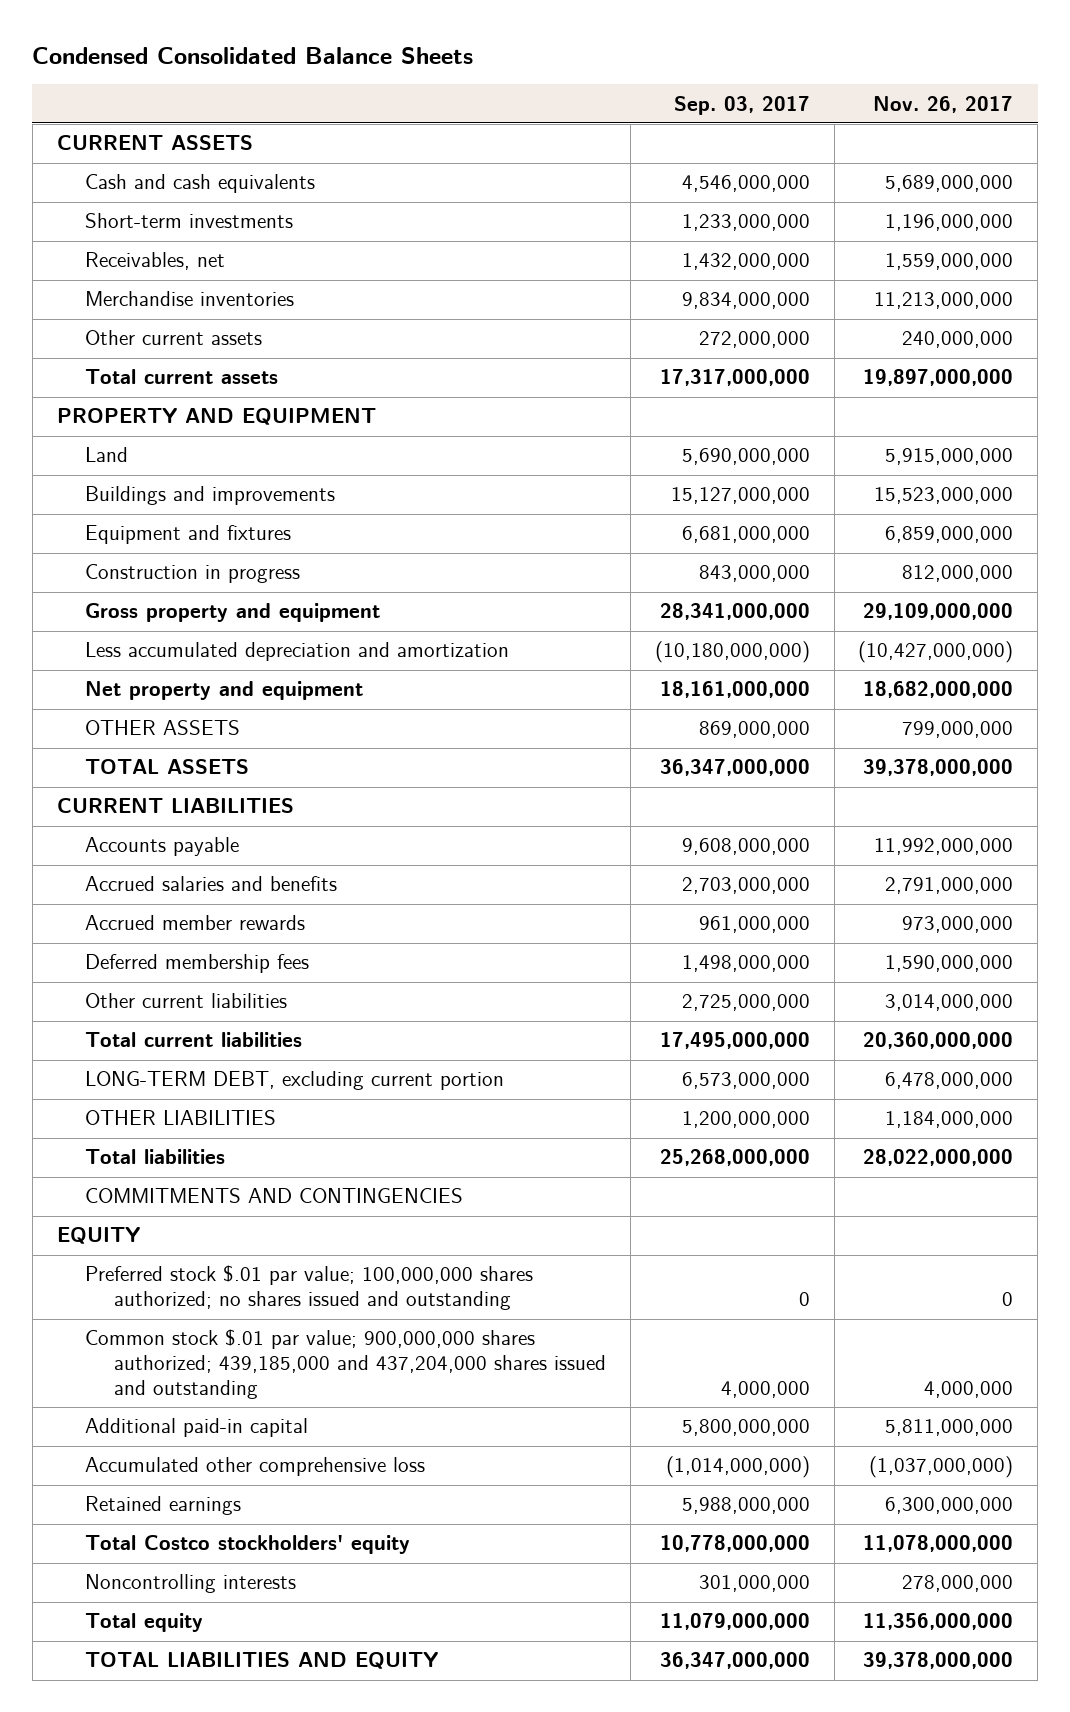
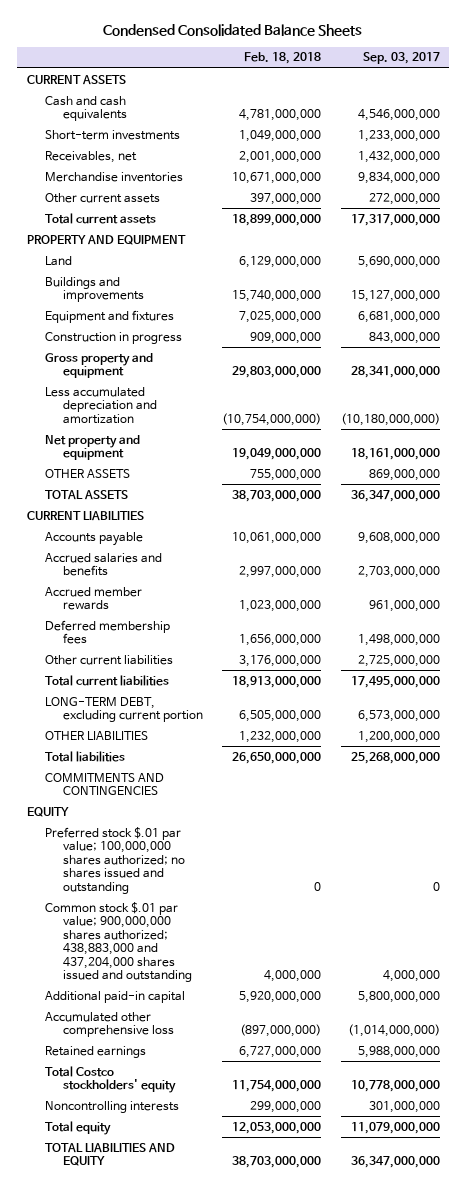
- | Sep. 03, 2017 | Nov. 26, 2017
+ | Feb. 18, 2018 | Sep. 03, 2017
- Common stock $.01 par value; 900,000,000 shares authorized; 439,185,000 and 437,204,000 shares issued and outstanding | 4,000,000 | 4,000,000
+ Common stock $.01 par value; 900,000,000 shares authorized; 438,883,000 and 437,204,000 shares issued and outstanding | 4,000,000 | 4,000,000

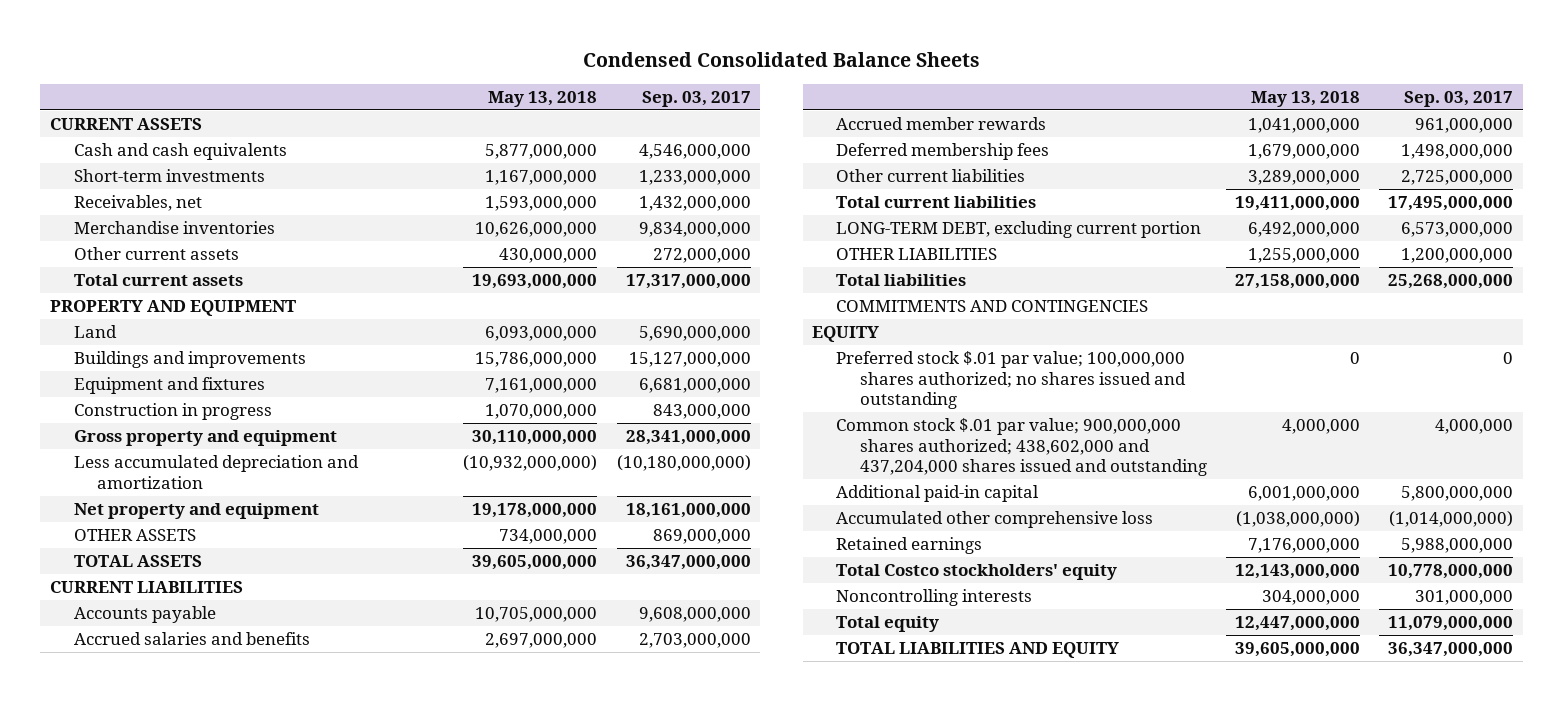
- | Feb. 18, 2018 | Sep. 03, 2017
+ | May 13, 2018 | Sep. 03, 2017
- Common stock $.01 par value; 900,000,000 shares authorized; 438,883,000 and 437,204,000 shares issued and outstanding | 4,000,000 | 4,000,000
+ Common stock $.01 par value; 900,000,000 shares authorized; 438,602,000 and 437,204,000 shares issued and outstanding | 4,000,000 | 4,000,000

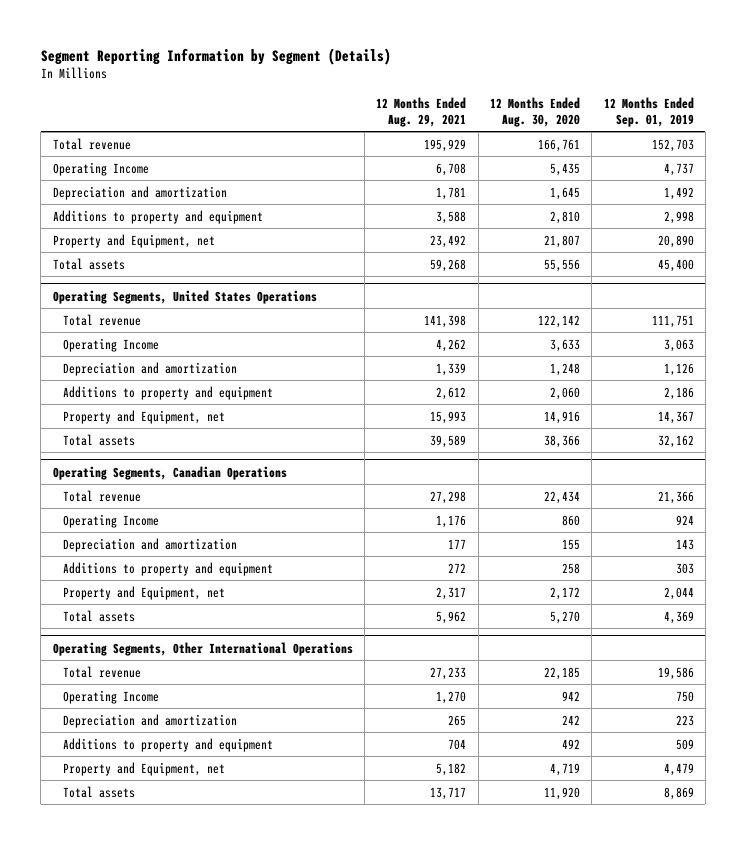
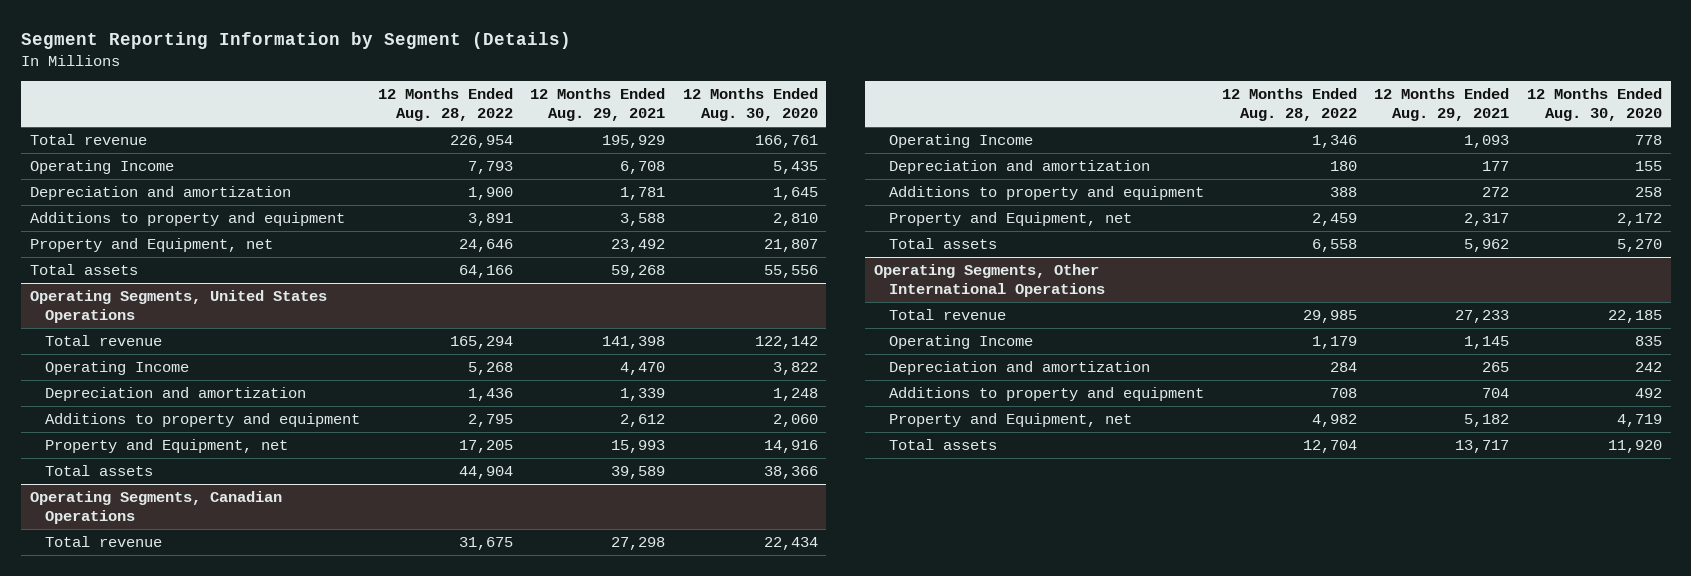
- | 12 Months Ended Aug. 29, 2021 | 12 Months Ended Aug. 30, 2020 | 12 Months Ended Sep. 01, 2019
+ | 12 Months Ended Aug. 28, 2022 | 12 Months Ended Aug. 29, 2021 | 12 Months Ended Aug. 30, 2020
@ Operating Segments, United States Operations
- Operating Income | 4,262 | 3,633 | 3,063
+ Operating Income | 5,268 | 4,470 | 3,822
@ Operating Segments, Canadian Operations
- Operating Income | 1,176 | 860 | 924
+ Operating Income | 1,346 | 1,093 | 778
@ Operating Segments, Other International Operations
- Operating Income | 1,270 | 942 | 750
+ Operating Income | 1,179 | 1,145 | 835

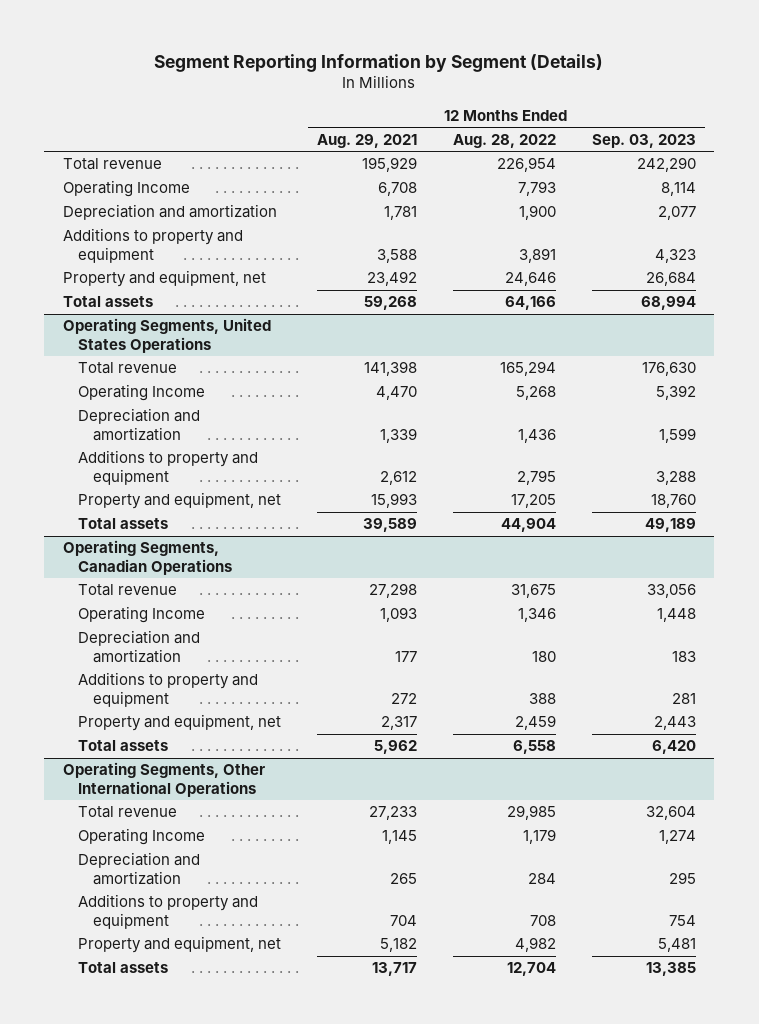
- | 12 Months Ended Aug. 28, 2022 | 12 Months Ended Aug. 29, 2021 | 12 Months Ended Aug. 30, 2020
+ | 12 Months Ended Aug. 29, 2021 | 12 Months Ended Aug. 28, 2022 | 12 Months Ended Sep. 03, 2023
- Property and Equipment, net | 24,646 | 23,492 | 21,807
+ Property and equipment, net | 23,492 | 24,646 | 26,684
@ Operating Segments, United States Operations
- Property and Equipment, net | 17,205 | 15,993 | 14,916
+ Property and equipment, net | 15,993 | 17,205 | 18,760
@ Operating Segments, Canadian Operations
- Property and Equipment, net | 2,459 | 2,317 | 2,172
+ Property and equipment, net | 2,317 | 2,459 | 2,443
@ Operating Segments, Other International Operations
- Property and Equipment, net | 4,982 | 5,182 | 4,719
+ Property and equipment, net | 5,182 | 4,982 | 5,481

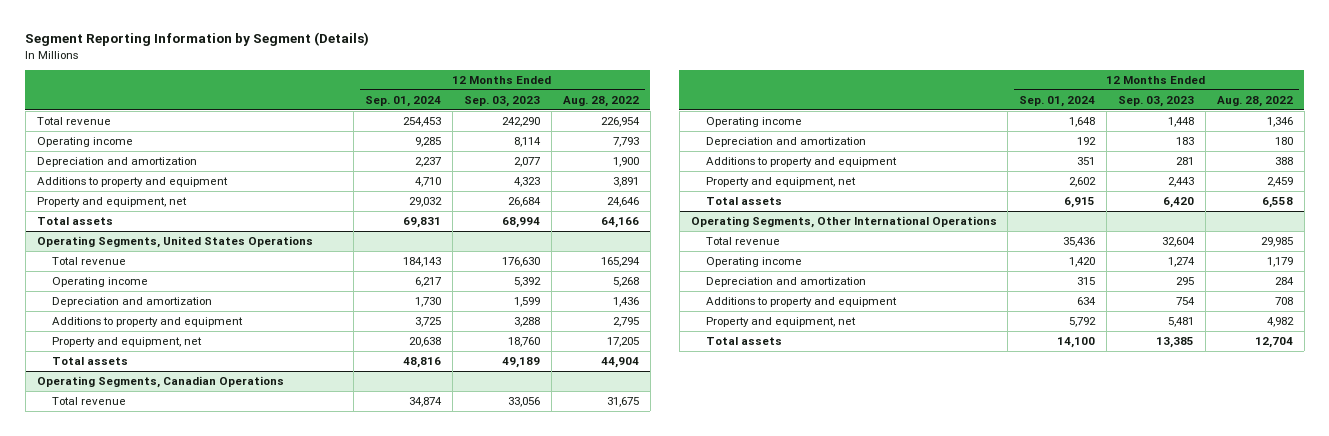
- | 12 Months Ended Aug. 29, 2021 | 12 Months Ended Aug. 28, 2022 | 12 Months Ended Sep. 03, 2023
+ | 12 Months Ended Sep. 01, 2024 | 12 Months Ended Sep. 03, 2023 | 12 Months Ended Aug. 28, 2022
- Operating Income | 6,708 | 7,793 | 8,114
+ Operating income | 9,285 | 8,114 | 7,793
@ Operating Segments, United States Operations
- Operating Income | 4,470 | 5,268 | 5,392
+ Operating income | 6,217 | 5,392 | 5,268
@ Operating Segments, Canadian Operations
- Operating Income | 1,093 | 1,346 | 1,448
+ Operating income | 1,648 | 1,448 | 1,346
@ Operating Segments, Other International Operations
- Operating Income | 1,145 | 1,179 | 1,274
+ Operating income | 1,420 | 1,274 | 1,179

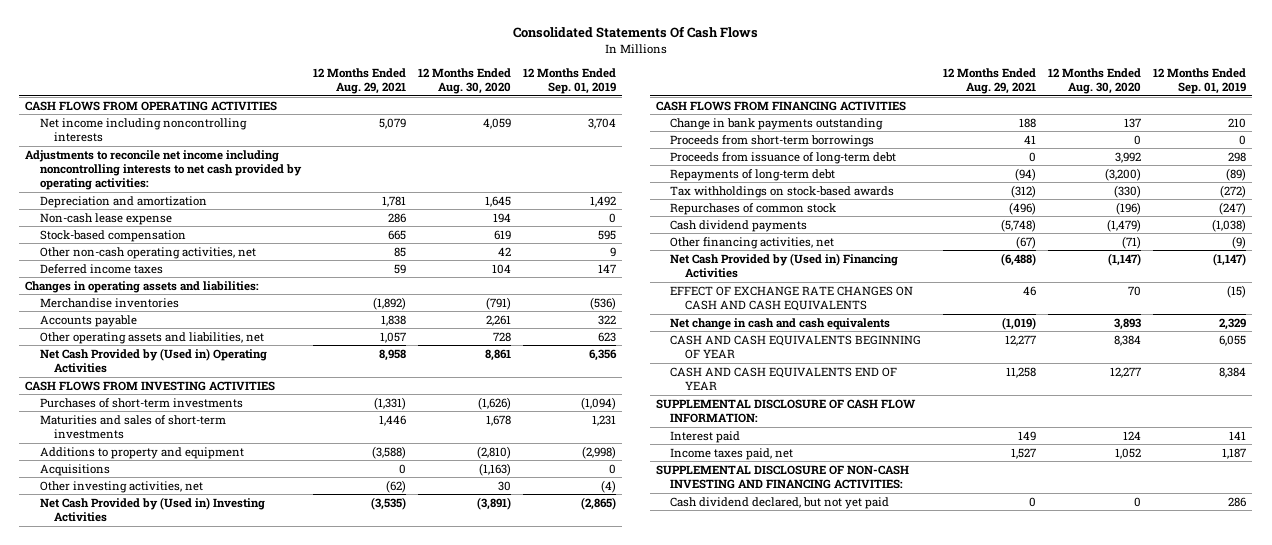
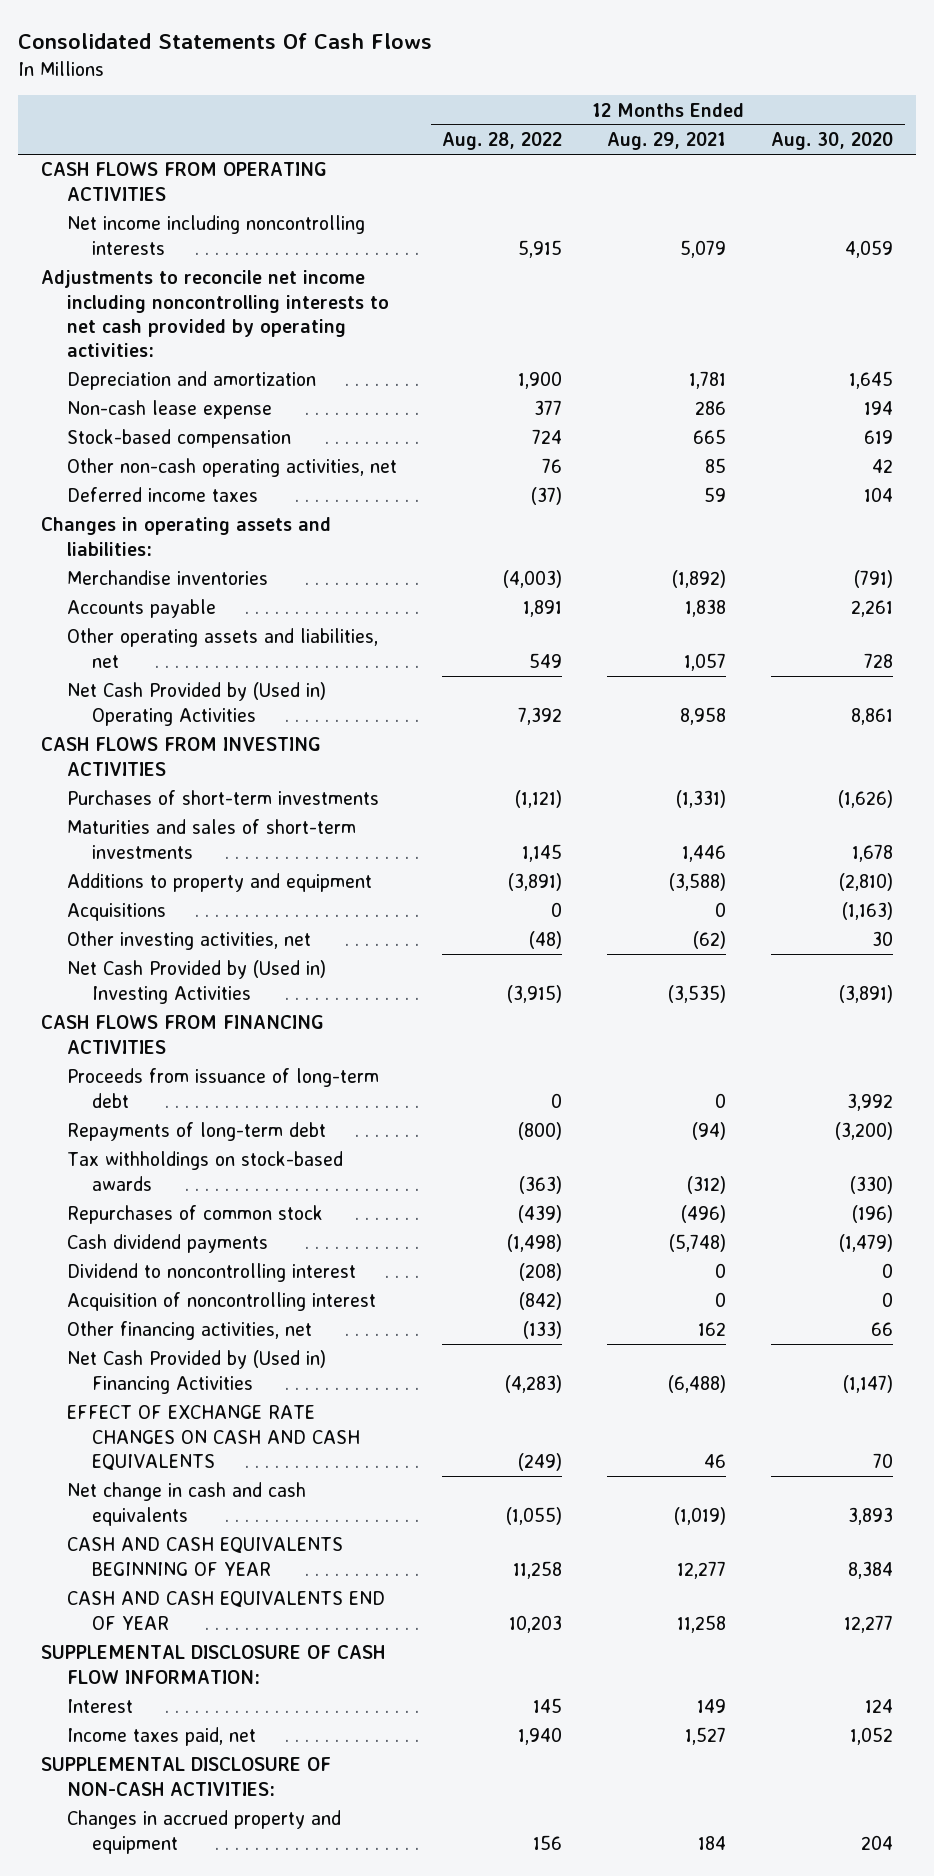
- | 12 Months Ended Aug. 29, 2021 | 12 Months Ended Aug. 30, 2020 | 12 Months Ended Sep. 01, 2019
+ | 12 Months Ended Aug. 28, 2022 | 12 Months Ended Aug. 29, 2021 | 12 Months Ended Aug. 30, 2020
- Change in bank payments outstanding | 188 | 137 | 210
- Proceeds from short-term borrowings | 41 | 0 | 0
- Other financing activities, net | (67) | (71) | (9)
+ Dividend to noncontrolling interest | (208) | 0 | 0
+ Acquisition of noncontrolling interest | (842) | 0 | 0
+ Other financing activities, net | (133) | 162 | 66
- Interest paid | 149 | 124 | 141
+ Interest | 145 | 149 | 124
- SUPPLEMENTAL DISCLOSURE OF NON-CASH INVESTING AND FINANCING ACTIVITIES:
- Cash dividend declared, but not yet paid | 0 | 0 | 286
+ SUPPLEMENTAL DISCLOSURE OF NON-CASH ACTIVITIES:
+ Changes in accrued property and equipment | 156 | 184 | 204

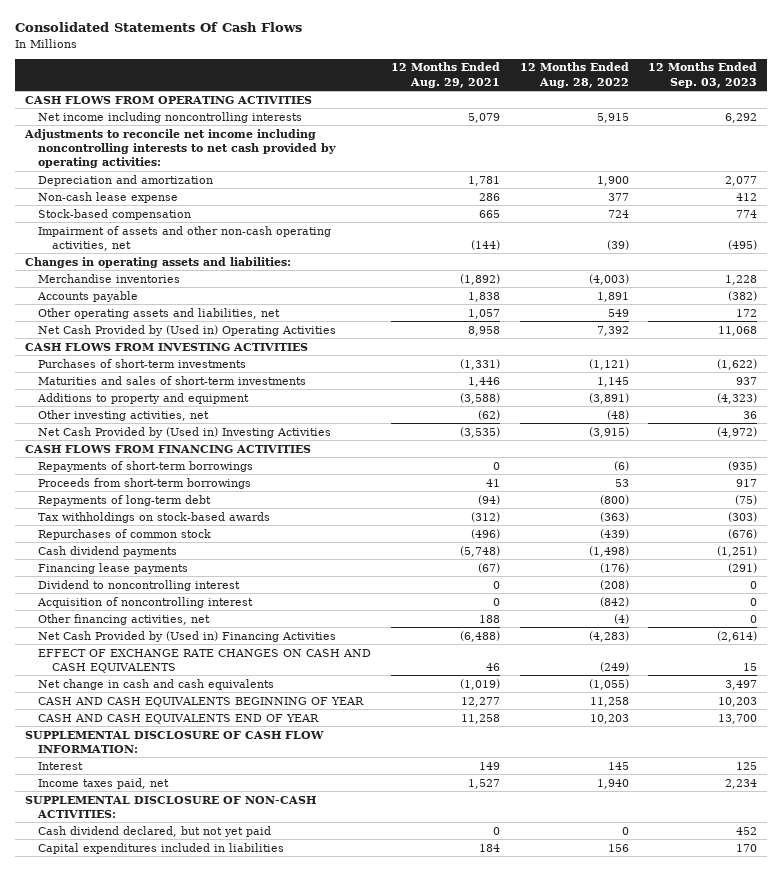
- | 12 Months Ended Aug. 28, 2022 | 12 Months Ended Aug. 29, 2021 | 12 Months Ended Aug. 30, 2020
+ | 12 Months Ended Aug. 29, 2021 | 12 Months Ended Aug. 28, 2022 | 12 Months Ended Sep. 03, 2023
- Other non-cash operating activities, net | 76 | 85 | 42
- Deferred income taxes | (37) | 59 | 104
+ Impairment of assets and other non-cash operating activities, net | (144) | (39) | (495)
- Acquisitions | 0 | 0 | (1,163)
- Proceeds from issuance of long-term debt | 0 | 0 | 3,992
+ Repayments of short-term borrowings | 0 | (6) | (935)
+ Proceeds from short-term borrowings | 41 | 53 | 917
+ Financing lease payments | (67) | (176) | (291)
- Other financing activities, net | (133) | 162 | 66
+ Other financing activities, net | 188 | (4) | 0
- Changes in accrued property and equipment | 156 | 184 | 204
+ Cash dividend declared, but not yet paid | 0 | 0 | 452
+ Capital expenditures included in liabilities | 184 | 156 | 170

